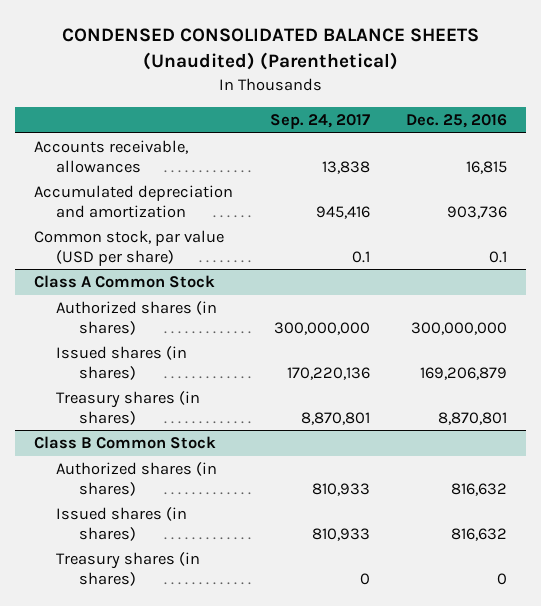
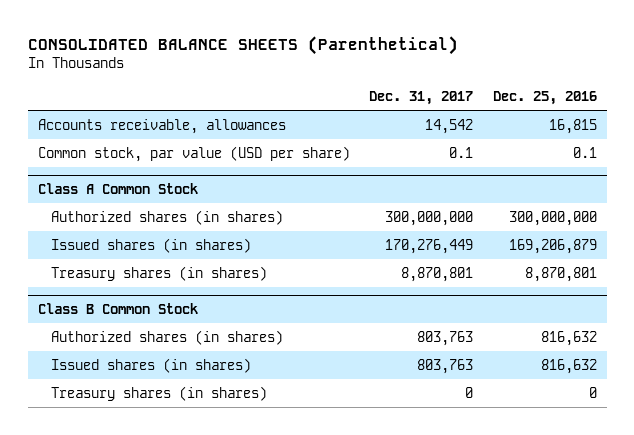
- CONDENSED CONSOLIDATED BALANCE SHEETS (Unaudited) (Parenthetical)
+ CONSOLIDATED BALANCE SHEETS (Parenthetical)
- | Sep. 24, 2017 | Dec. 25, 2016
+ | Dec. 31, 2017 | Dec. 25, 2016
- Accumulated depreciation and amortization | 945,416 | 903,736

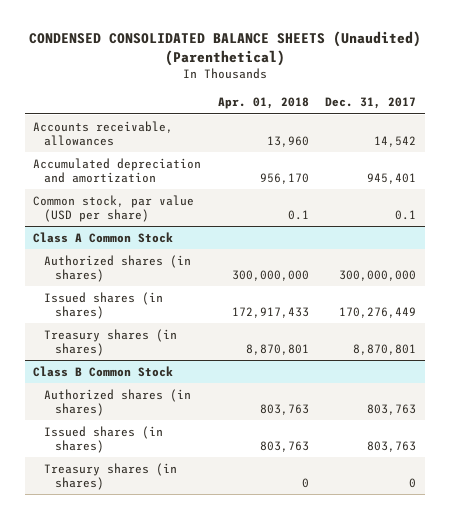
- CONSOLIDATED BALANCE SHEETS (Parenthetical)
+ CONDENSED CONSOLIDATED BALANCE SHEETS (Unaudited) (Parenthetical)
- | Dec. 31, 2017 | Dec. 25, 2016
+ | Apr. 01, 2018 | Dec. 31, 2017
+ Accumulated depreciation and amortization | 956,170 | 945,401

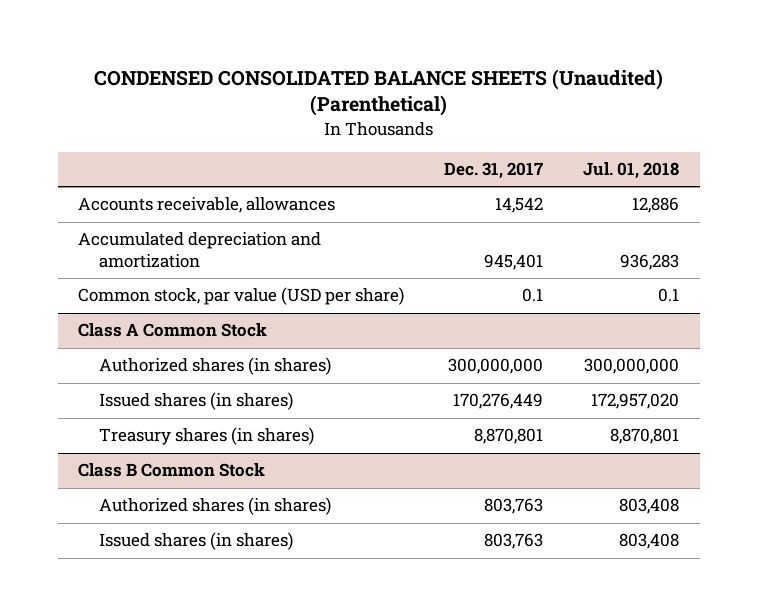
- | Apr. 01, 2018 | Dec. 31, 2017
+ | Dec. 31, 2017 | Jul. 01, 2018
@ Class B Common Stock
- Treasury shares (in shares) | 0 | 0

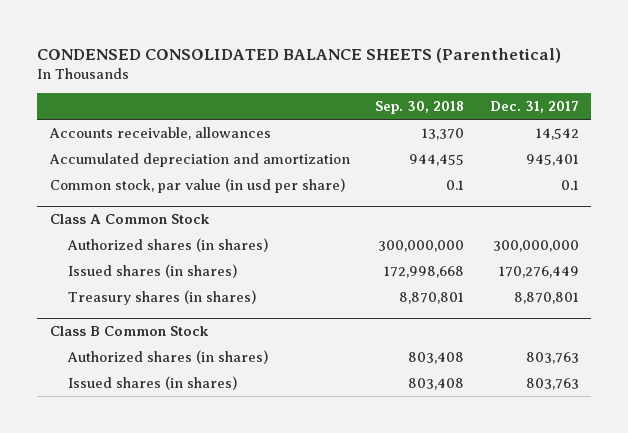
- CONDENSED CONSOLIDATED BALANCE SHEETS (Unaudited) (Parenthetical)
+ CONDENSED CONSOLIDATED BALANCE SHEETS (Parenthetical)
- | Dec. 31, 2017 | Jul. 01, 2018
+ | Sep. 30, 2018 | Dec. 31, 2017
- Common stock, par value (USD per share) | 0.1 | 0.1
+ Common stock, par value (in usd per share) | 0.1 | 0.1

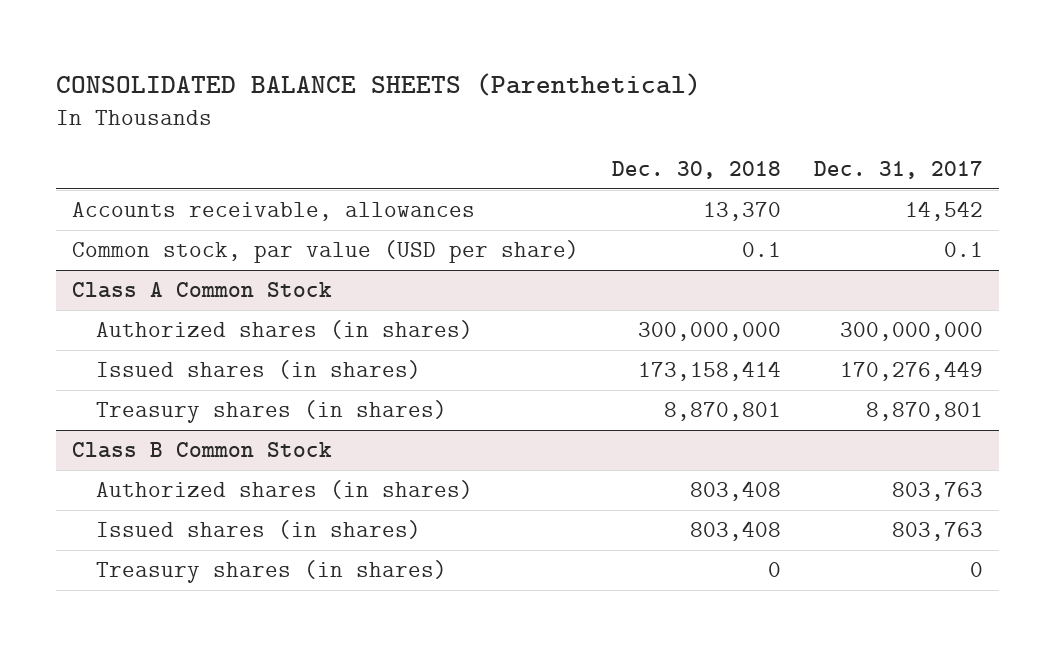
- CONDENSED CONSOLIDATED BALANCE SHEETS (Parenthetical)
+ CONSOLIDATED BALANCE SHEETS (Parenthetical)
- | Sep. 30, 2018 | Dec. 31, 2017
+ | Dec. 30, 2018 | Dec. 31, 2017
- Accumulated depreciation and amortization | 944,455 | 945,401
- Common stock, par value (in usd per share) | 0.1 | 0.1
+ Common stock, par value (USD per share) | 0.1 | 0.1
@ Class B Common Stock
+ Treasury shares (in shares) | 0 | 0

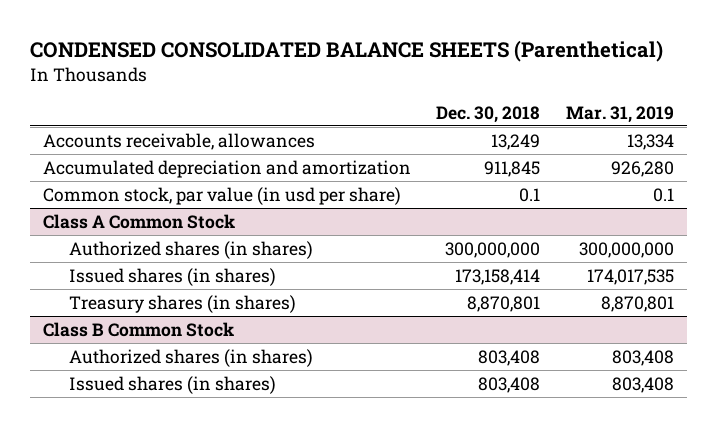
- CONSOLIDATED BALANCE SHEETS (Parenthetical)
+ CONDENSED CONSOLIDATED BALANCE SHEETS (Parenthetical)
- | Dec. 30, 2018 | Dec. 31, 2017
+ | Dec. 30, 2018 | Mar. 31, 2019
- Accounts receivable, allowances | 13,370 | 14,542
- Common stock, par value (USD per share) | 0.1 | 0.1
+ Accounts receivable, allowances | 13,249 | 13,334
+ Accumulated depreciation and amortization | 911,845 | 926,280
+ Common stock, par value (in usd per share) | 0.1 | 0.1
@ Class B Common Stock
- Treasury shares (in shares) | 0 | 0

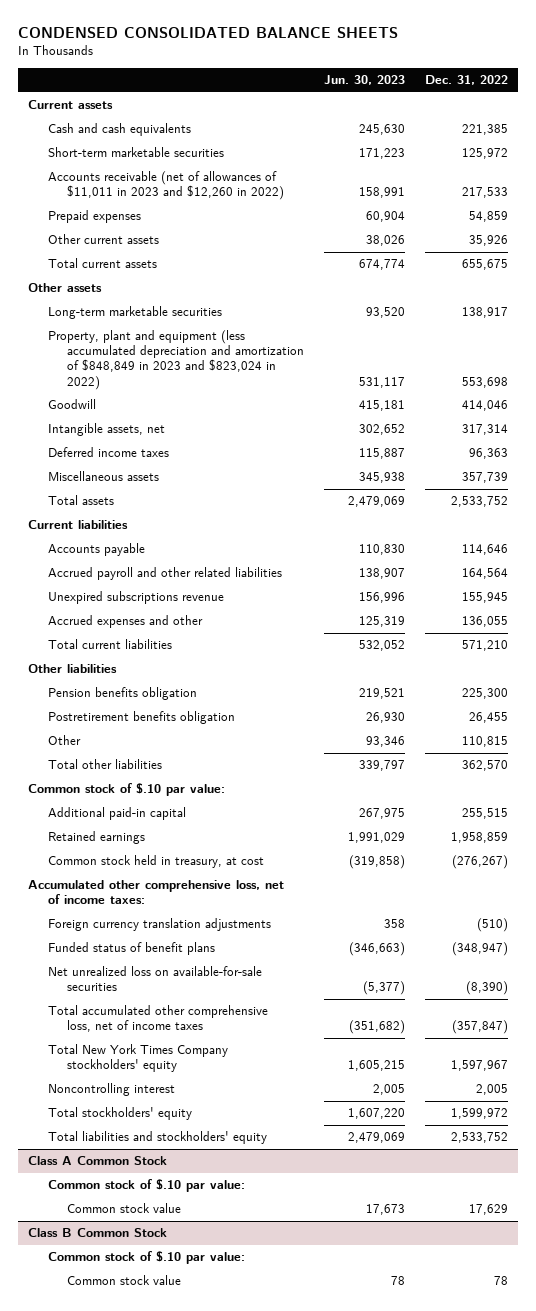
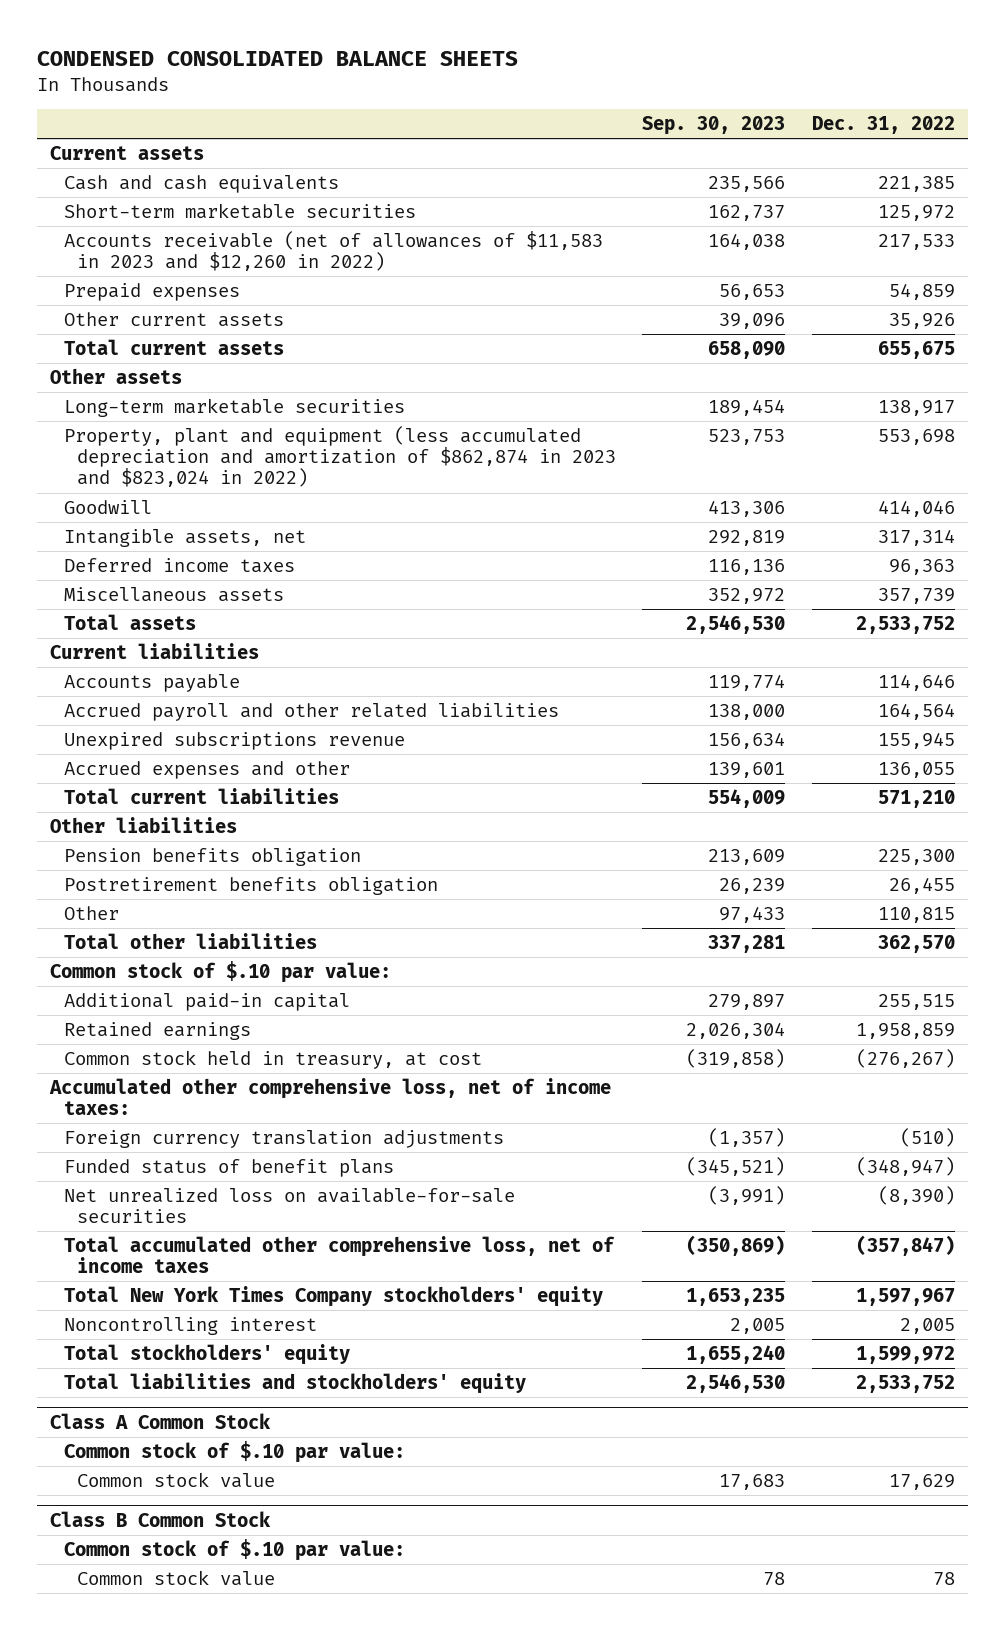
- | Jun. 30, 2023 | Dec. 31, 2022
+ | Sep. 30, 2023 | Dec. 31, 2022
- Accounts receivable (net of allowances of $11,011 in 2023 and $12,260 in 2022) | 158,991 | 217,533
+ Accounts receivable (net of allowances of $11,583 in 2023 and $12,260 in 2022) | 164,038 | 217,533
- Property, plant and equipment (less accumulated depreciation and amortization of $848,849 in 2023 and $823,024 in 2022) | 531,117 | 553,698
+ Property, plant and equipment (less accumulated depreciation and amortization of $862,874 in 2023 and $823,024 in 2022) | 523,753 | 553,698

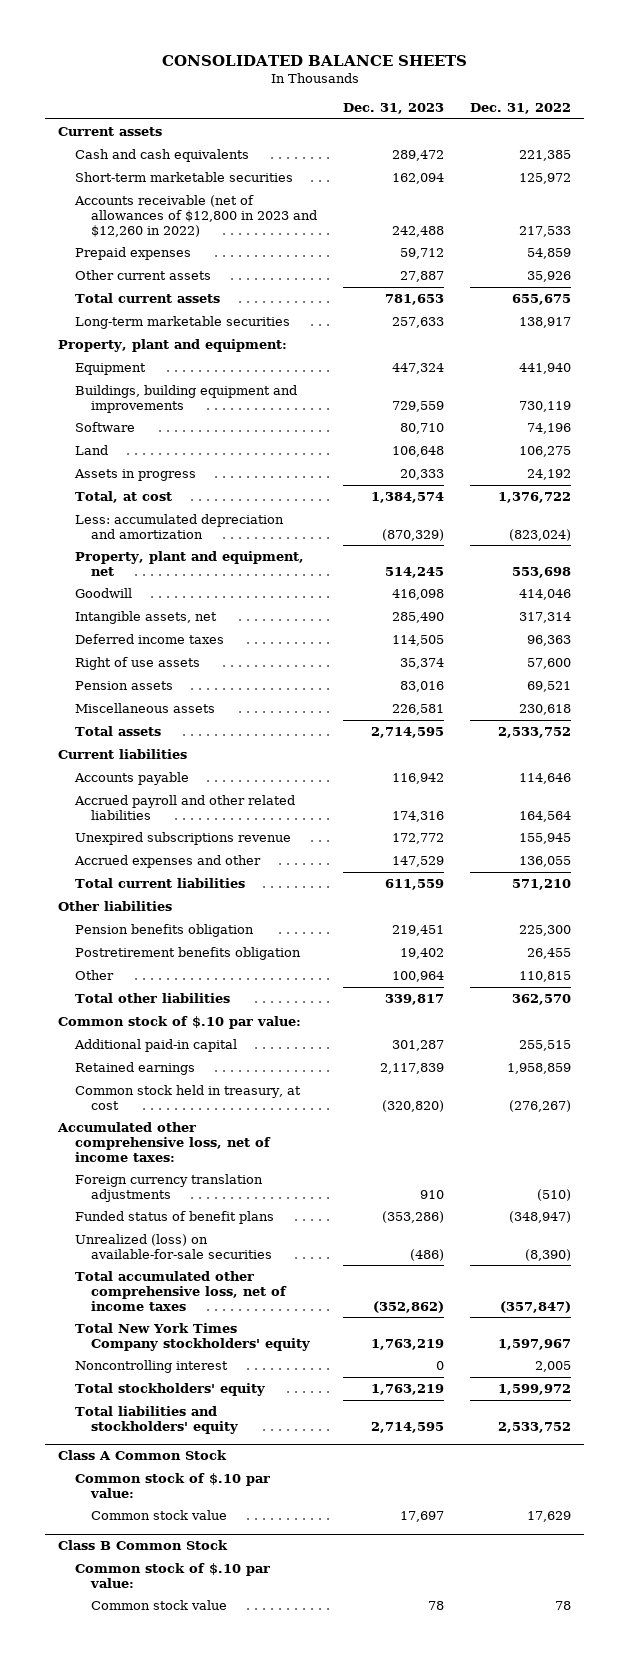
- CONDENSED CONSOLIDATED BALANCE SHEETS
+ CONSOLIDATED BALANCE SHEETS
- | Sep. 30, 2023 | Dec. 31, 2022
+ | Dec. 31, 2023 | Dec. 31, 2022
- Accounts receivable (net of allowances of $11,583 in 2023 and $12,260 in 2022) | 164,038 | 217,533
+ Accounts receivable (net of allowances of $12,800 in 2023 and $12,260 in 2022) | 242,488 | 217,533
- Other assets
- Property, plant and equipment (less accumulated depreciation and amortization of $862,874 in 2023 and $823,024 in 2022) | 523,753 | 553,698
+ Property, plant and equipment:
+ Equipment | 447,324 | 441,940
+ Buildings, building equipment and improvements | 729,559 | 730,119
+ Software | 80,710 | 74,196
+ Land | 106,648 | 106,275
+ Assets in progress | 20,333 | 24,192
+ Total, at cost | 1,384,574 | 1,376,722
+ Less: accumulated depreciation and amortization | (870,329) | (823,024)
+ Property, plant and equipment, net | 514,245 | 553,698
- Miscellaneous assets | 352,972 | 357,739
+ Right of use assets | 35,374 | 57,600
+ Pension assets | 83,016 | 69,521
+ Miscellaneous assets | 226,581 | 230,618
- Net unrealized loss on available-for-sale securities | (3,991) | (8,390)
+ Unrealized (loss) on available-for-sale securities | (486) | (8,390)

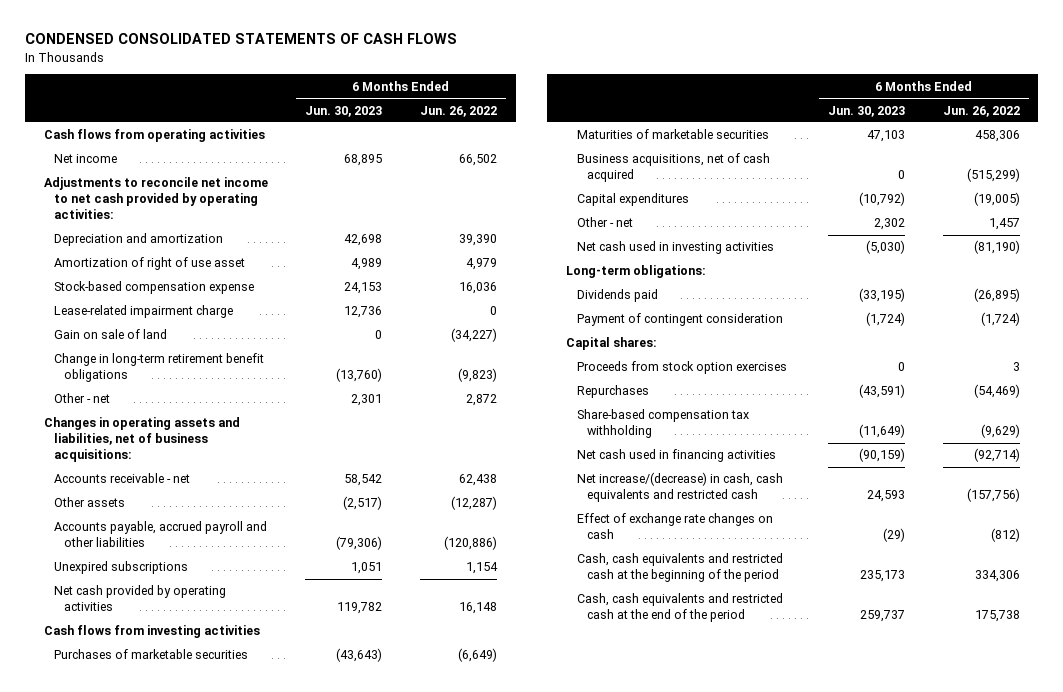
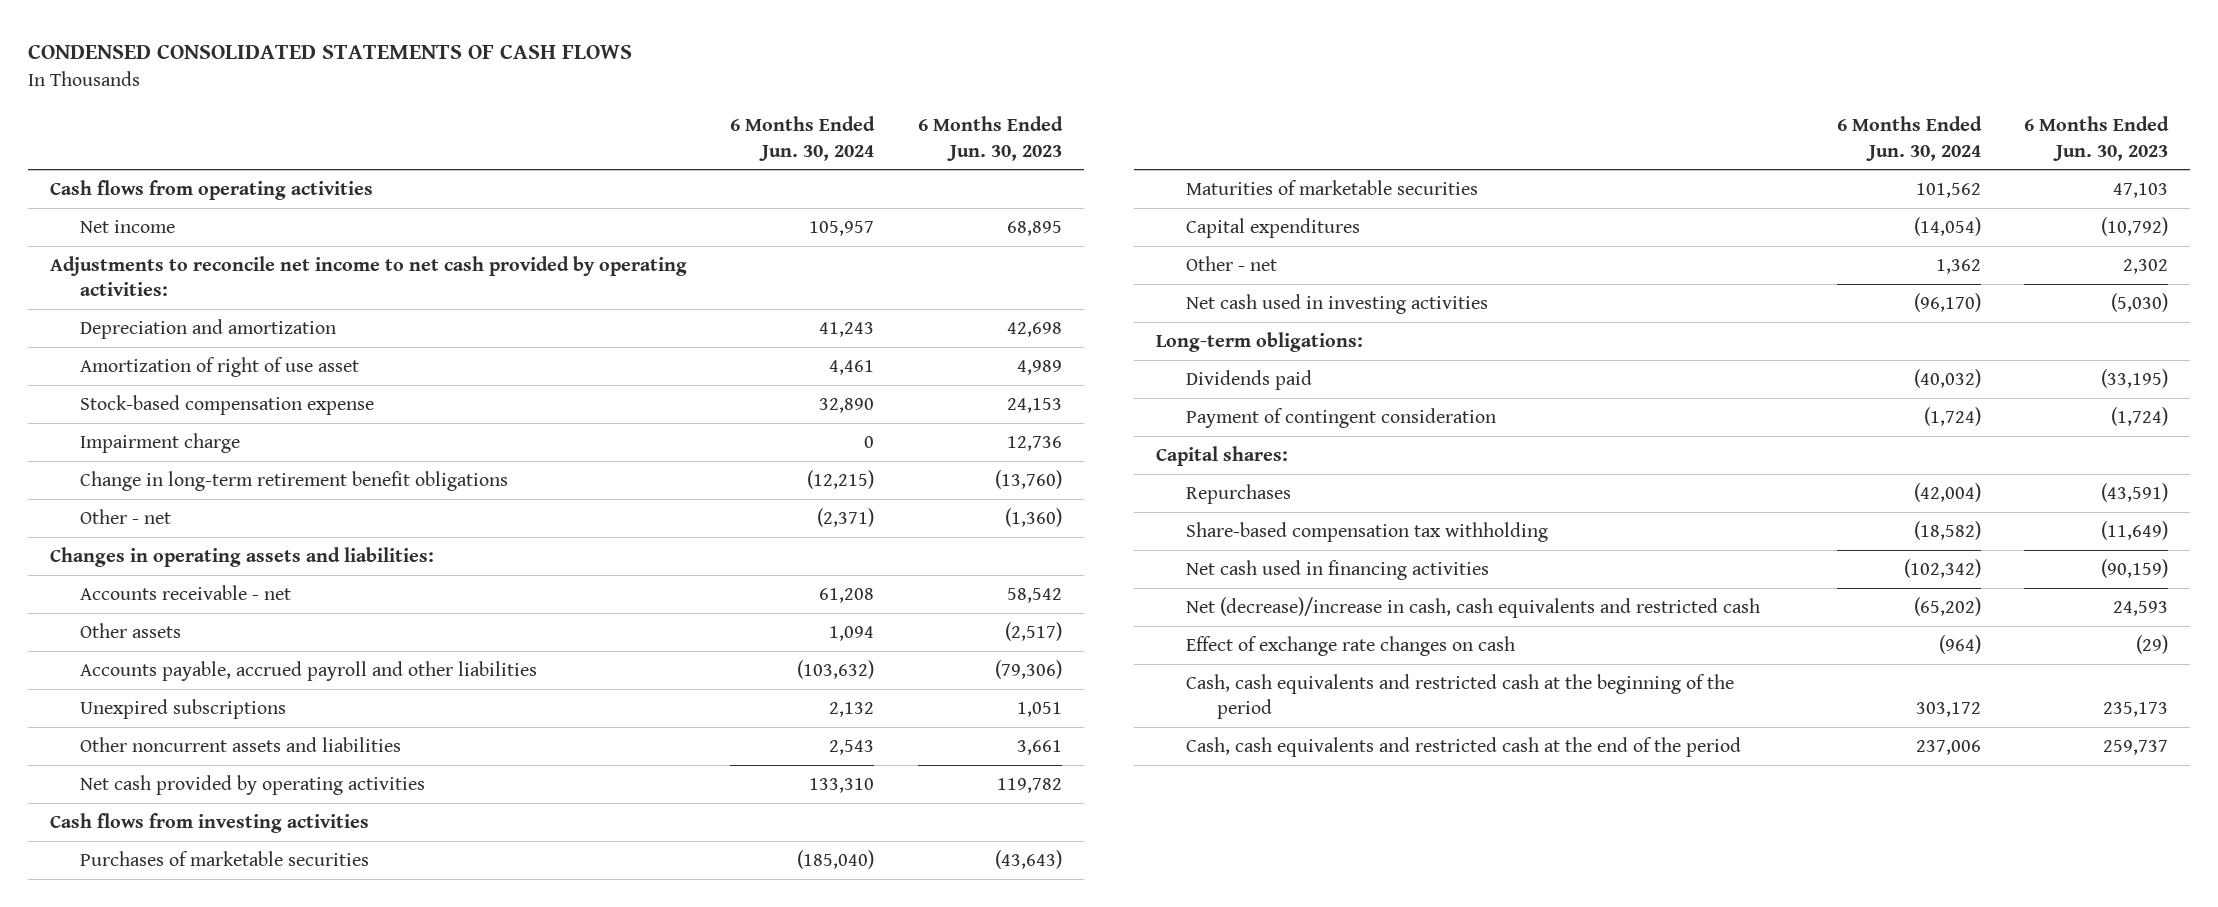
- | 6 Months Ended Jun. 30, 2023 | 6 Months Ended Jun. 26, 2022
+ | 6 Months Ended Jun. 30, 2024 | 6 Months Ended Jun. 30, 2023
- Lease-related impairment charge | 12,736 | 0
- Gain on sale of land | 0 | (34,227)
+ Impairment charge | 0 | 12,736
- Other - net | 2,301 | 2,872
- Changes in operating assets and liabilities, net of business acquisitions:
+ Other - net | (2,371) | (1,360)
+ Changes in operating assets and liabilities:
+ Other noncurrent assets and liabilities | 2,543 | 3,661
- Business acquisitions, net of cash acquired | 0 | (515,299)
- Proceeds from stock option exercises | 0 | 3
- Net increase/(decrease) in cash, cash equivalents and restricted cash | 24,593 | (157,756)
+ Net (decrease)/increase in cash, cash equivalents and restricted cash | (65,202) | 24,593

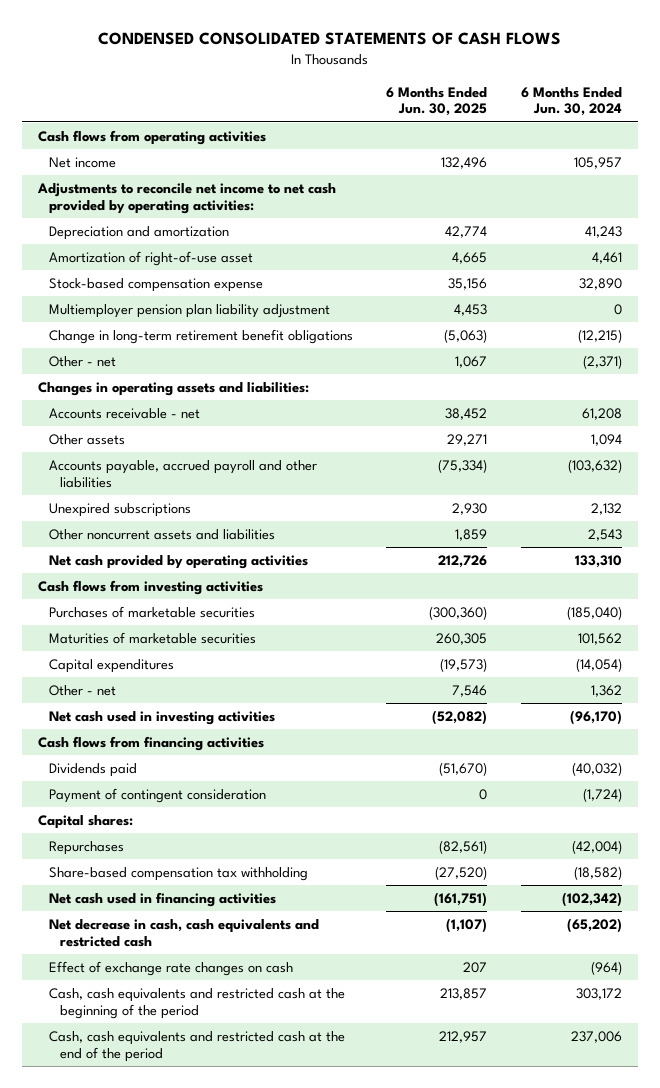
- | 6 Months Ended Jun. 30, 2024 | 6 Months Ended Jun. 30, 2023
+ | 6 Months Ended Jun. 30, 2025 | 6 Months Ended Jun. 30, 2024
- Amortization of right of use asset | 4,461 | 4,989
+ Amortization of right-of-use asset | 4,665 | 4,461
- Impairment charge | 0 | 12,736
+ Multiemployer pension plan liability adjustment | 4,453 | 0
- Long-term obligations:
+ Cash flows from financing activities
- Net (decrease)/increase in cash, cash equivalents and restricted cash | (65,202) | 24,593
+ Net decrease in cash, cash equivalents and restricted cash | (1,107) | (65,202)

